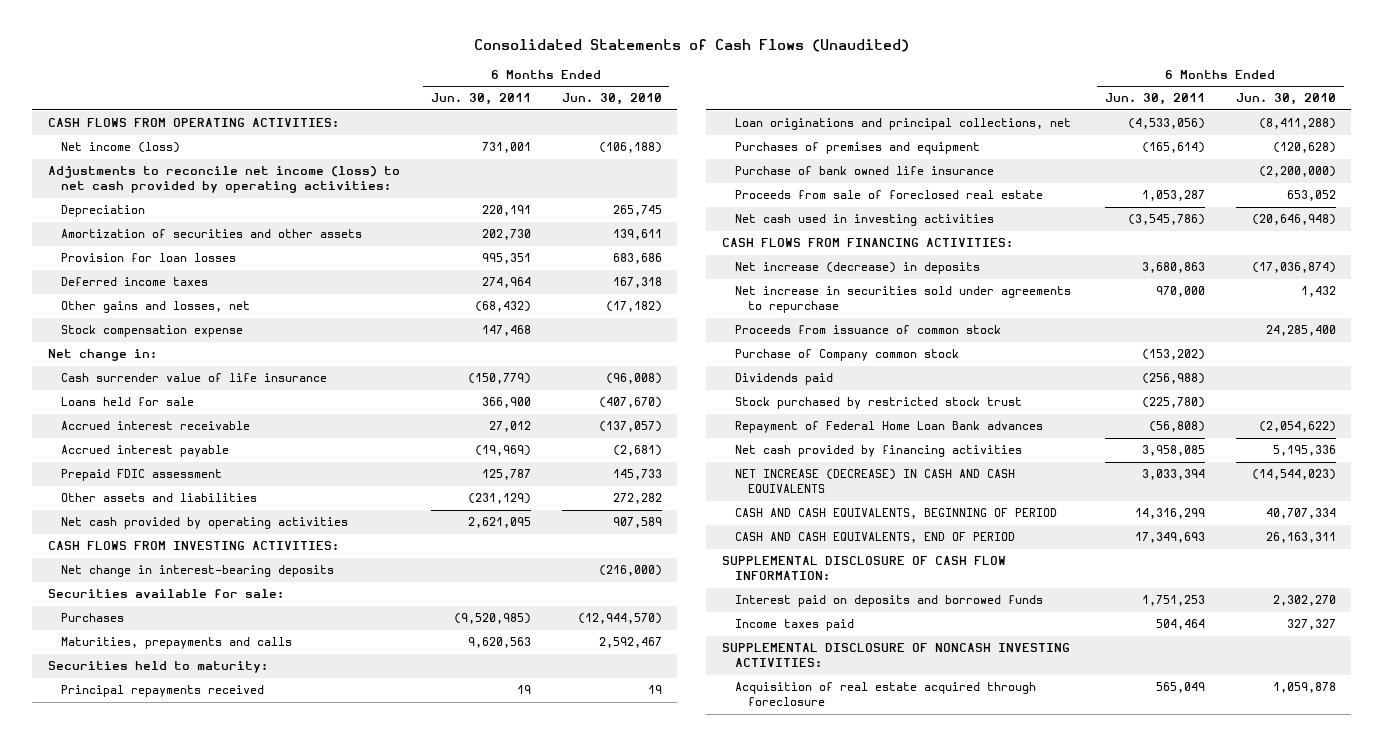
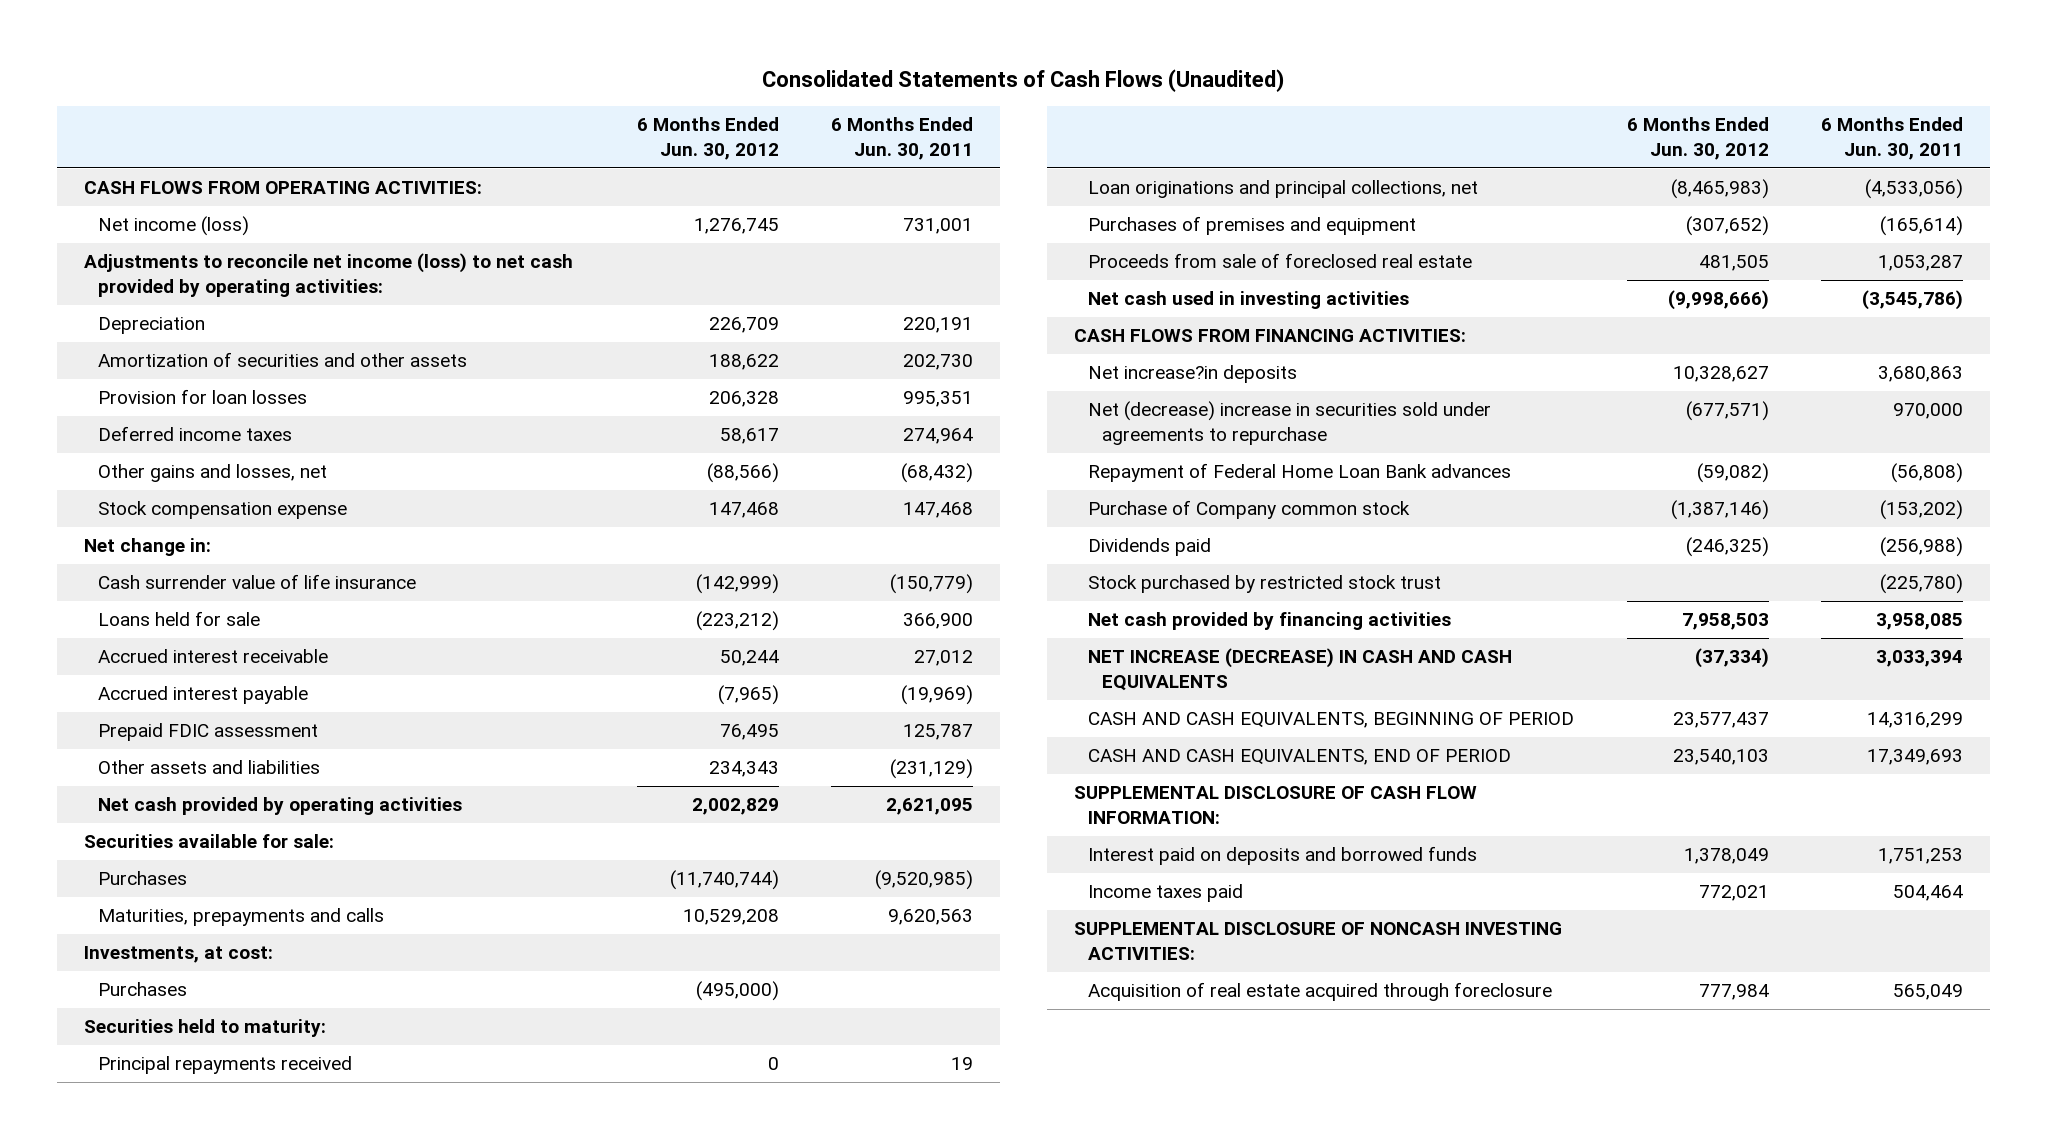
- | 6 Months Ended Jun. 30, 2011 | 6 Months Ended Jun. 30, 2010
+ | 6 Months Ended Jun. 30, 2012 | 6 Months Ended Jun. 30, 2011
- CASH FLOWS FROM INVESTING ACTIVITIES:
- Net change in interest-bearing deposits | | (216,000)
+ Investments, at cost:
+ Purchases | (495,000) |
- Purchase of bank owned life insurance | | (2,200,000)
- Net increase (decrease) in deposits | 3,680,863 | (17,036,874)
- Net increase in securities sold under agreements to repurchase | 970,000 | 1,432
- Proceeds from issuance of common stock | | 24,285,400
+ Net increase?in deposits | 10,328,627 | 3,680,863
+ Net (decrease) increase in securities sold under agreements to repurchase | (677,571) | 970,000
moved up: Repayment of Federal Home Loan Bank advances | (59,082) | (56,808)

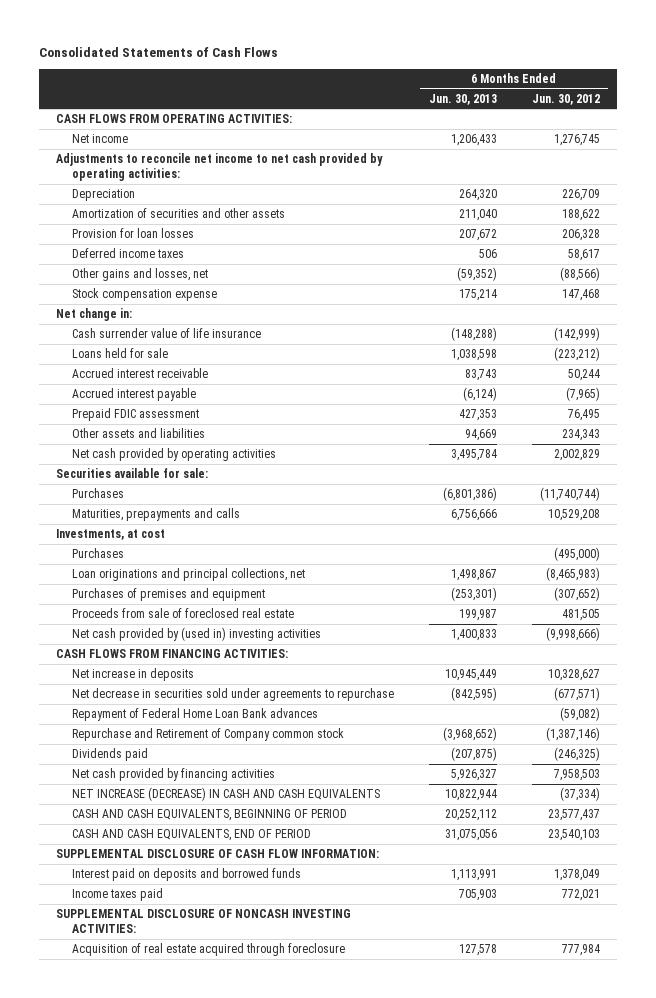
- Consolidated Statements of Cash Flows (Unaudited)
+ Consolidated Statements of Cash Flows
- | 6 Months Ended Jun. 30, 2012 | 6 Months Ended Jun. 30, 2011
+ | 6 Months Ended Jun. 30, 2013 | 6 Months Ended Jun. 30, 2012
- Net income (loss) | 1,276,745 | 731,001
- Adjustments to reconcile net income (loss) to net cash provided by operating activities:
+ Net income | 1,206,433 | 1,276,745
+ Adjustments to reconcile net income to net cash provided by operating activities:
- Investments, at cost:
+ Investments, at cost
- Securities held to maturity:
- Principal repayments received | 0 | 19
- Net cash used in investing activities | (9,998,666) | (3,545,786)
+ Net cash provided by (used in) investing activities | 1,400,833 | (9,998,666)
- Net increase?in deposits | 10,328,627 | 3,680,863
- Net (decrease) increase in securities sold under agreements to repurchase | (677,571) | 970,000
+ Net increase in deposits | 10,945,449 | 10,328,627
+ Net decrease in securities sold under agreements to repurchase | (842,595) | (677,571)
- Purchase of Company common stock | (1,387,146) | (153,202)
+ Repurchase and Retirement of Company common stock | (3,968,652) | (1,387,146)
- Stock purchased by restricted stock trust | | (225,780)

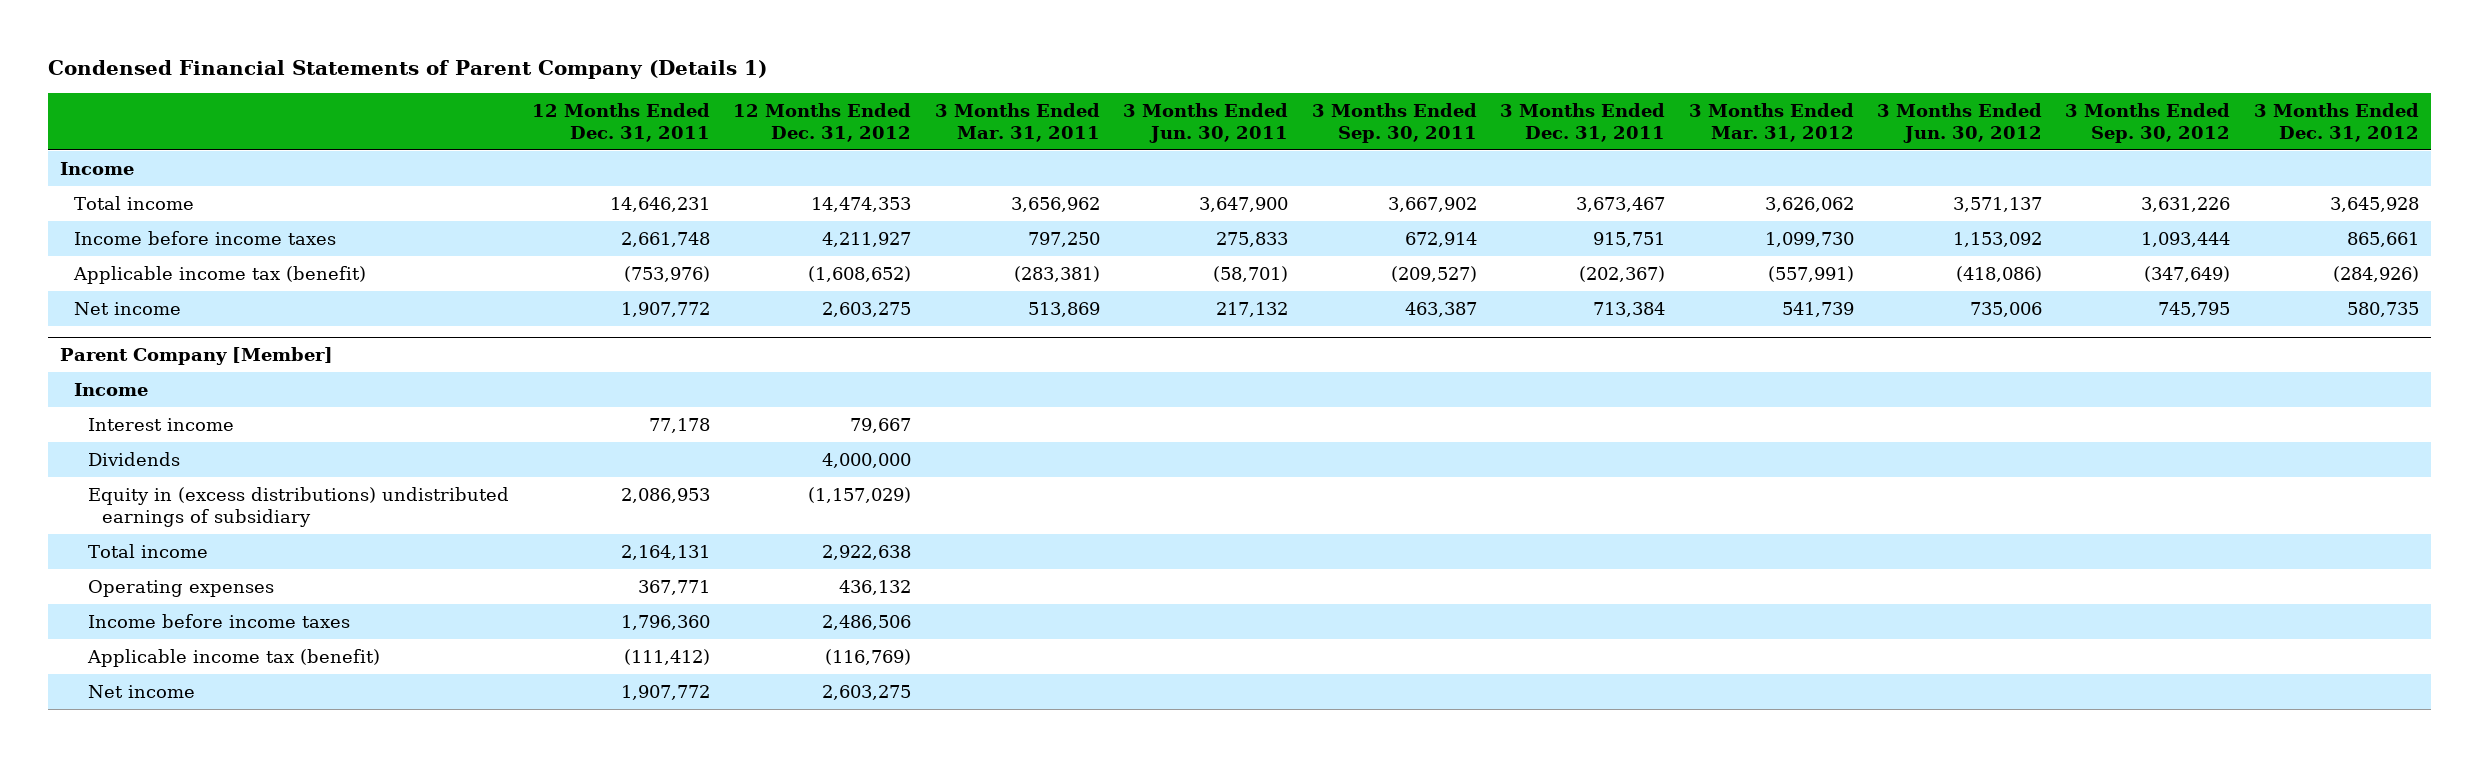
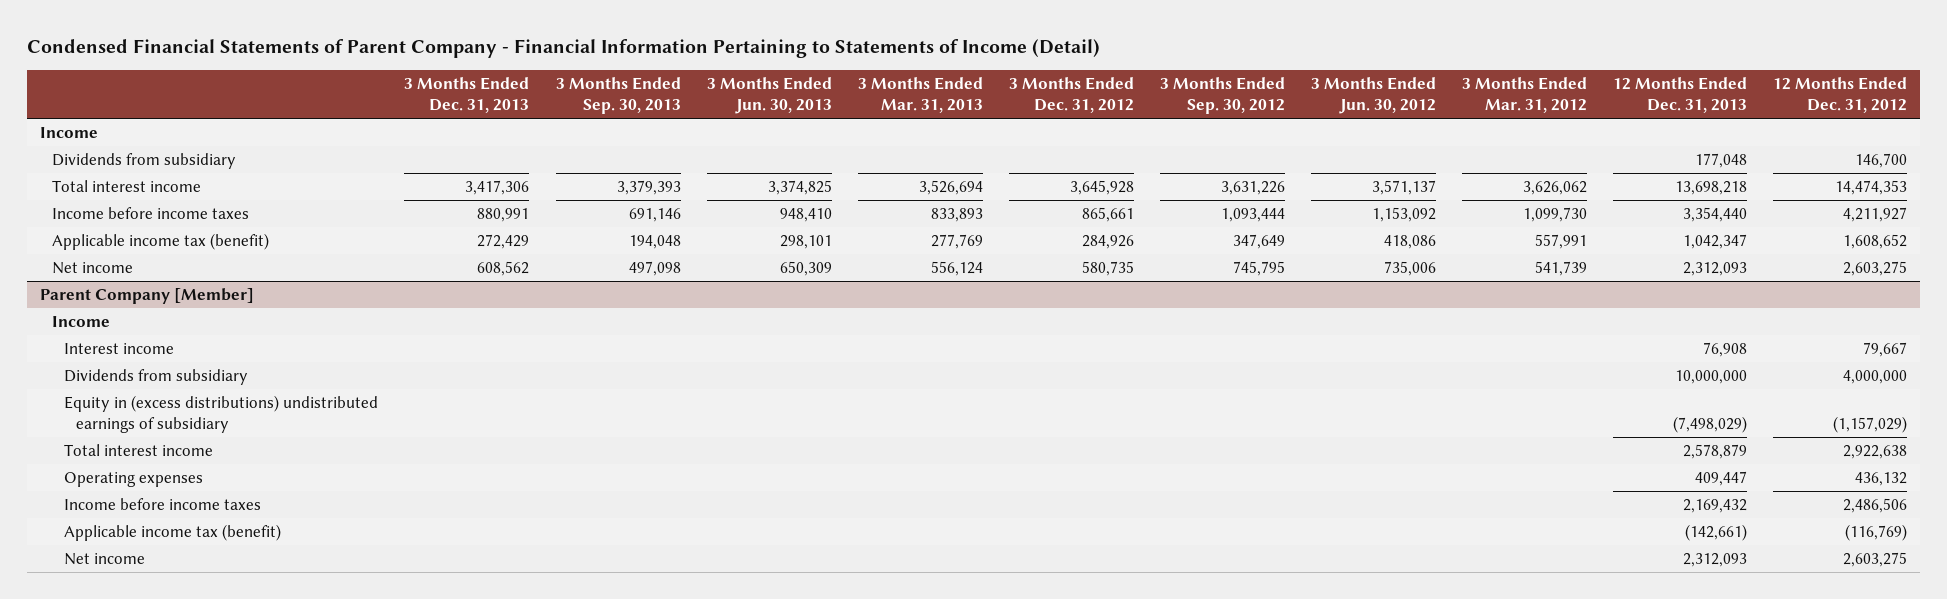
- Condensed Financial Statements of Parent Company (Details 1)
+ Condensed Financial Statements of Parent Company - Financial Information Pertaining to Statements of Income (Detail)
- | 12 Months Ended Dec. 31, 2011 | 12 Months Ended Dec. 31, 2012 | 3 Months Ended Mar. 31, 2011 | 3 Months Ended Jun. 30, 2011 | 3 Months Ended Sep. 30, 2011 | 3 Months Ended Dec. 31, 2011 | 3 Months Ended Mar. 31, 2012 | 3 Months Ended Jun. 30, 2012 | 3 Months Ended Sep. 30, 2012 | 3 Months Ended Dec. 31, 2012
+ | 3 Months Ended Dec. 31, 2013 | 3 Months Ended Sep. 30, 2013 | 3 Months Ended Jun. 30, 2013 | 3 Months Ended Mar. 31, 2013 | 3 Months Ended Dec. 31, 2012 | 3 Months Ended Sep. 30, 2012 | 3 Months Ended Jun. 30, 2012 | 3 Months Ended Mar. 31, 2012 | 12 Months Ended Dec. 31, 2013 | 12 Months Ended Dec. 31, 2012
- Total income | 14,646,231 | 14,474,353 | 3,656,962 | 3,647,900 | 3,667,902 | 3,673,467 | 3,626,062 | 3,571,137 | 3,631,226 | 3,645,928
+ Dividends from subsidiary | | | | | | | | | 177,048 | 146,700
+ Total interest income | 3,417,306 | 3,379,393 | 3,374,825 | 3,526,694 | 3,645,928 | 3,631,226 | 3,571,137 | 3,626,062 | 13,698,218 | 14,474,353
- Applicable income tax (benefit) | (753,976) | (1,608,652) | (283,381) | (58,701) | (209,527) | (202,367) | (557,991) | (418,086) | (347,649) | (284,926)
+ Applicable income tax (benefit) | 272,429 | 194,048 | 298,101 | 277,769 | 284,926 | 347,649 | 418,086 | 557,991 | 1,042,347 | 1,608,652
@ Parent Company [Member]
- Dividends | | 4,000,000 | | | | | | | |
+ Dividends from subsidiary | | | | | | | | | 10,000,000 | 4,000,000
- Total income | 2,164,131 | 2,922,638 | | | | | | | |
+ Total interest income | | | | | | | | | 2,578,879 | 2,922,638

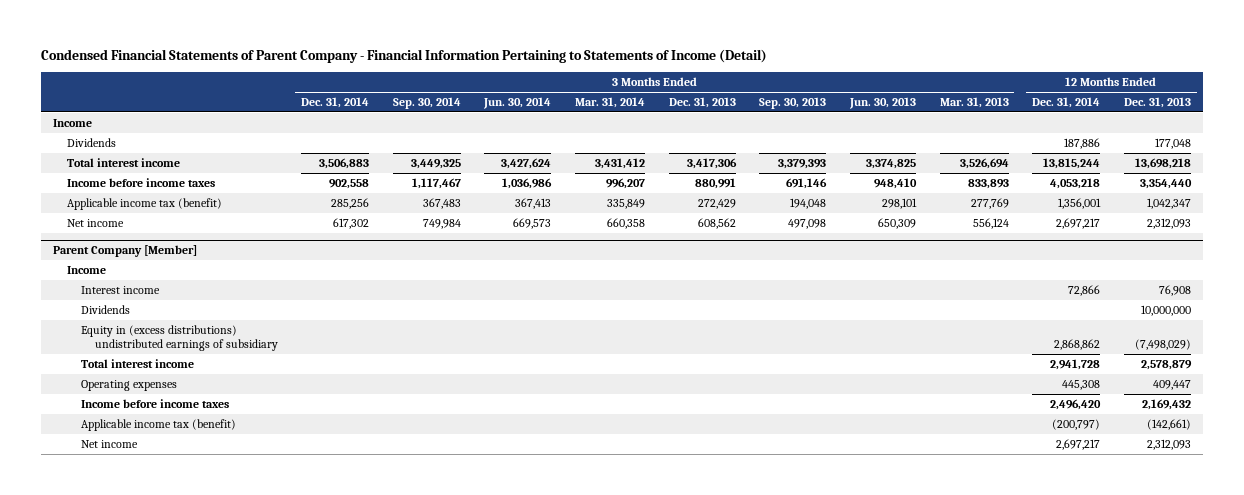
- | 3 Months Ended Dec. 31, 2013 | 3 Months Ended Sep. 30, 2013 | 3 Months Ended Jun. 30, 2013 | 3 Months Ended Mar. 31, 2013 | 3 Months Ended Dec. 31, 2012 | 3 Months Ended Sep. 30, 2012 | 3 Months Ended Jun. 30, 2012 | 3 Months Ended Mar. 31, 2012 | 12 Months Ended Dec. 31, 2013 | 12 Months Ended Dec. 31, 2012
+ | 3 Months Ended Dec. 31, 2014 | 3 Months Ended Sep. 30, 2014 | 3 Months Ended Jun. 30, 2014 | 3 Months Ended Mar. 31, 2014 | 3 Months Ended Dec. 31, 2013 | 3 Months Ended Sep. 30, 2013 | 3 Months Ended Jun. 30, 2013 | 3 Months Ended Mar. 31, 2013 | 12 Months Ended Dec. 31, 2014 | 12 Months Ended Dec. 31, 2013
- Dividends from subsidiary | | | | | | | | | 177,048 | 146,700
+ Dividends | | | | | | | | | 187,886 | 177,048
@ Parent Company [Member]
- Dividends from subsidiary | | | | | | | | | 10,000,000 | 4,000,000
+ Dividends | | | | | | | | | | 10,000,000

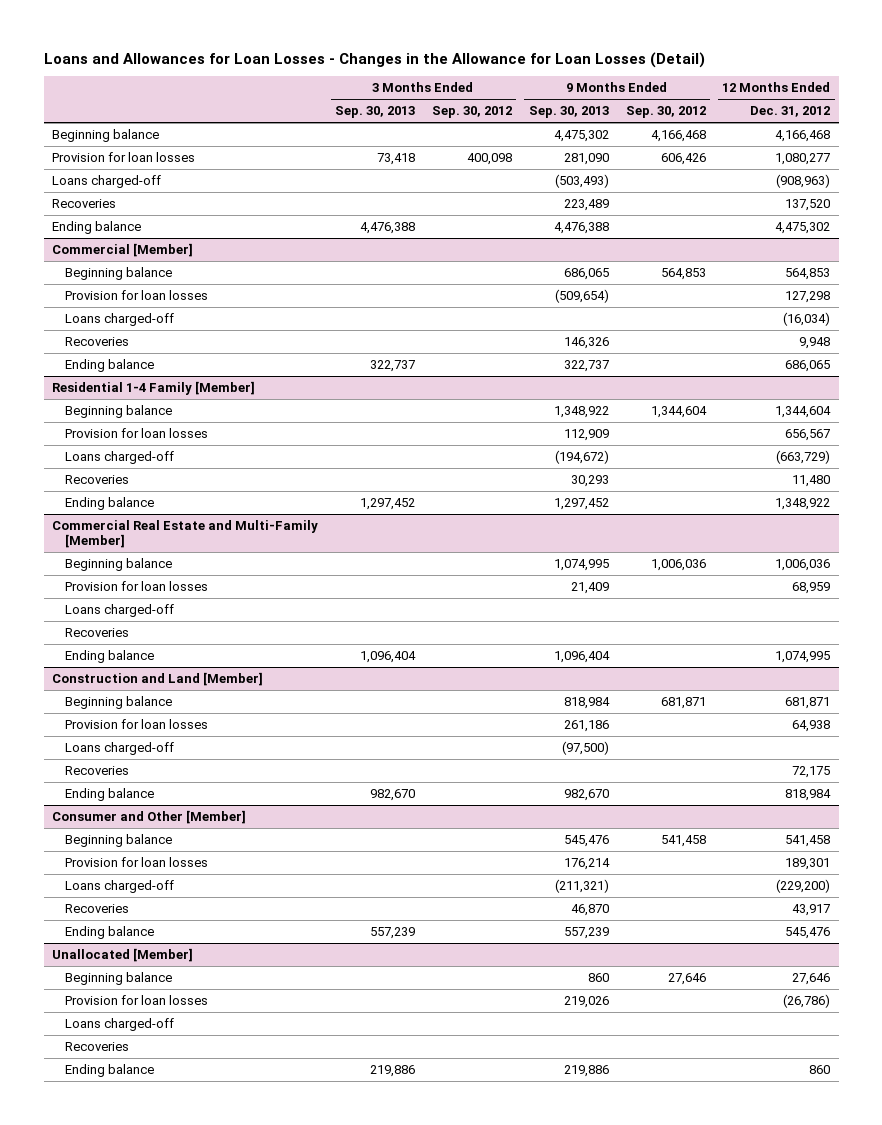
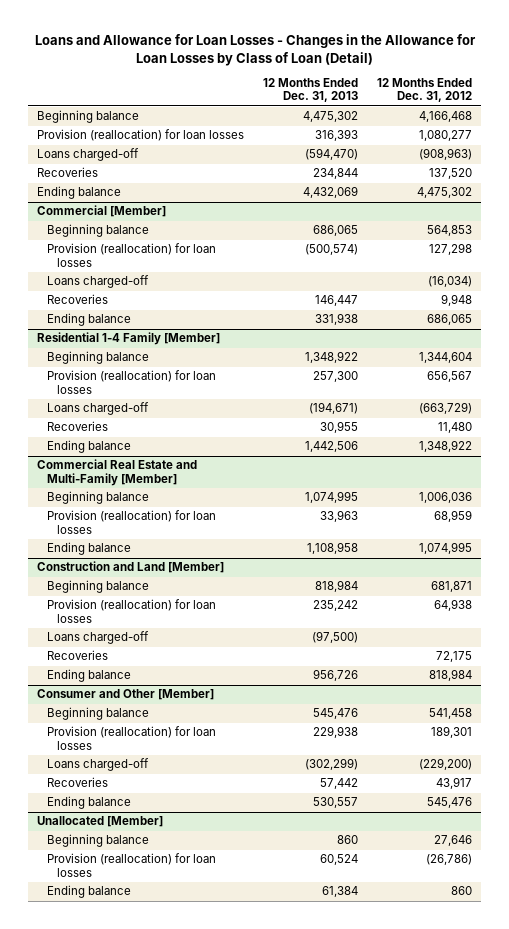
- Loans and Allowances for Loan Losses - Changes in the Allowance for Loan Losses (Detail)
+ Loans and Allowance for Loan Losses - Changes in the Allowance for Loan Losses by Class of Loan (Detail)
- | 3 Months Ended Sep. 30, 2013 | 3 Months Ended Sep. 30, 2012 | 9 Months Ended Sep. 30, 2013 | 9 Months Ended Sep. 30, 2012 | 12 Months Ended Dec. 31, 2012
+ | 12 Months Ended Dec. 31, 2013 | 12 Months Ended Dec. 31, 2012
- Provision for loan losses | 73,418 | 400,098 | 281,090 | 606,426 | 1,080,277
+ Provision (reallocation) for loan losses | 316,393 | 1,080,277
@ Commercial [Member]
- Provision for loan losses | | | (509,654) | | 127,298
+ Provision (reallocation) for loan losses | (500,574) | 127,298
@ Residential 1-4 Family [Member]
- Provision for loan losses | | | 112,909 | | 656,567
+ Provision (reallocation) for loan losses | 257,300 | 656,567
@ Commercial Real Estate and Multi-Family [Member]
- Provision for loan losses | | | 21,409 | | 68,959
- Loans charged-off
- Recoveries
+ Provision (reallocation) for loan losses | 33,963 | 68,959
@ Construction and Land [Member]
- Provision for loan losses | | | 261,186 | | 64,938
+ Provision (reallocation) for loan losses | 235,242 | 64,938
@ Consumer and Other [Member]
- Provision for loan losses | | | 176,214 | | 189,301
+ Provision (reallocation) for loan losses | 229,938 | 189,301
@ Unallocated [Member]
- Provision for loan losses | | | 219,026 | | (26,786)
- Loans charged-off
- Recoveries
+ Provision (reallocation) for loan losses | 60,524 | (26,786)

